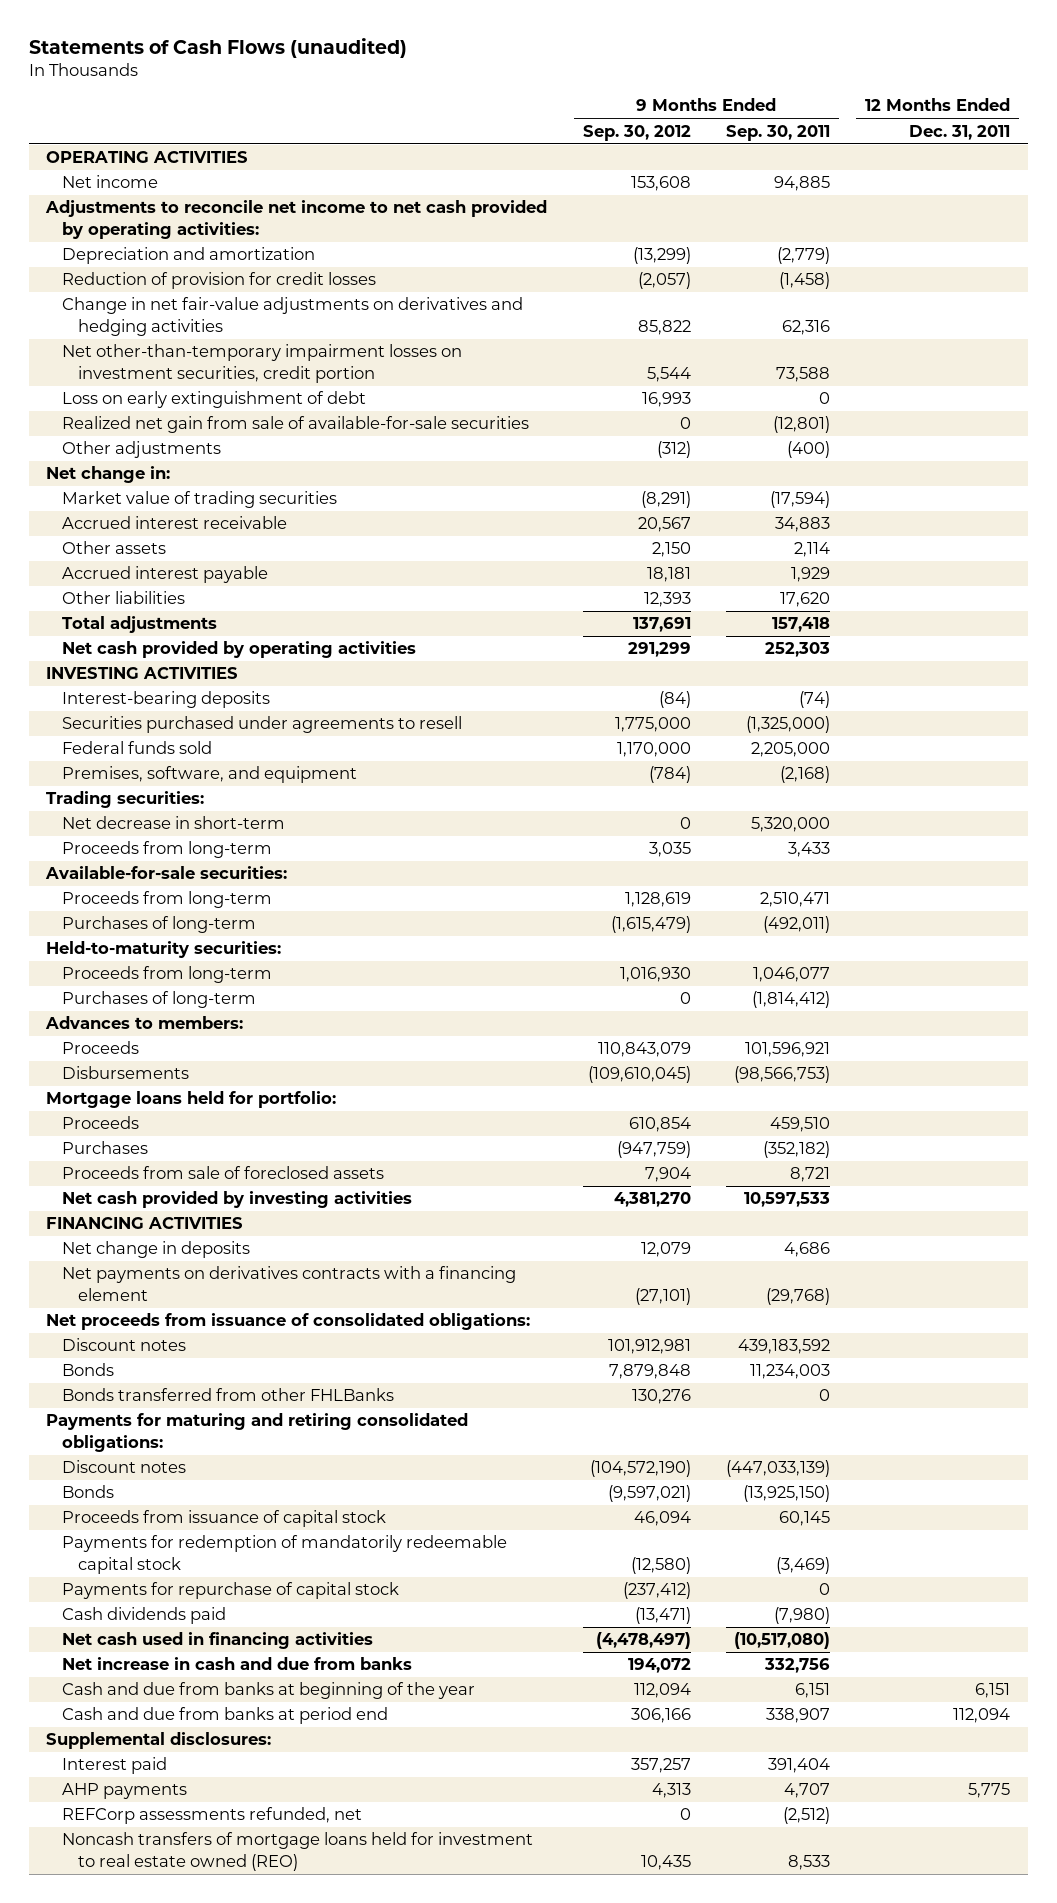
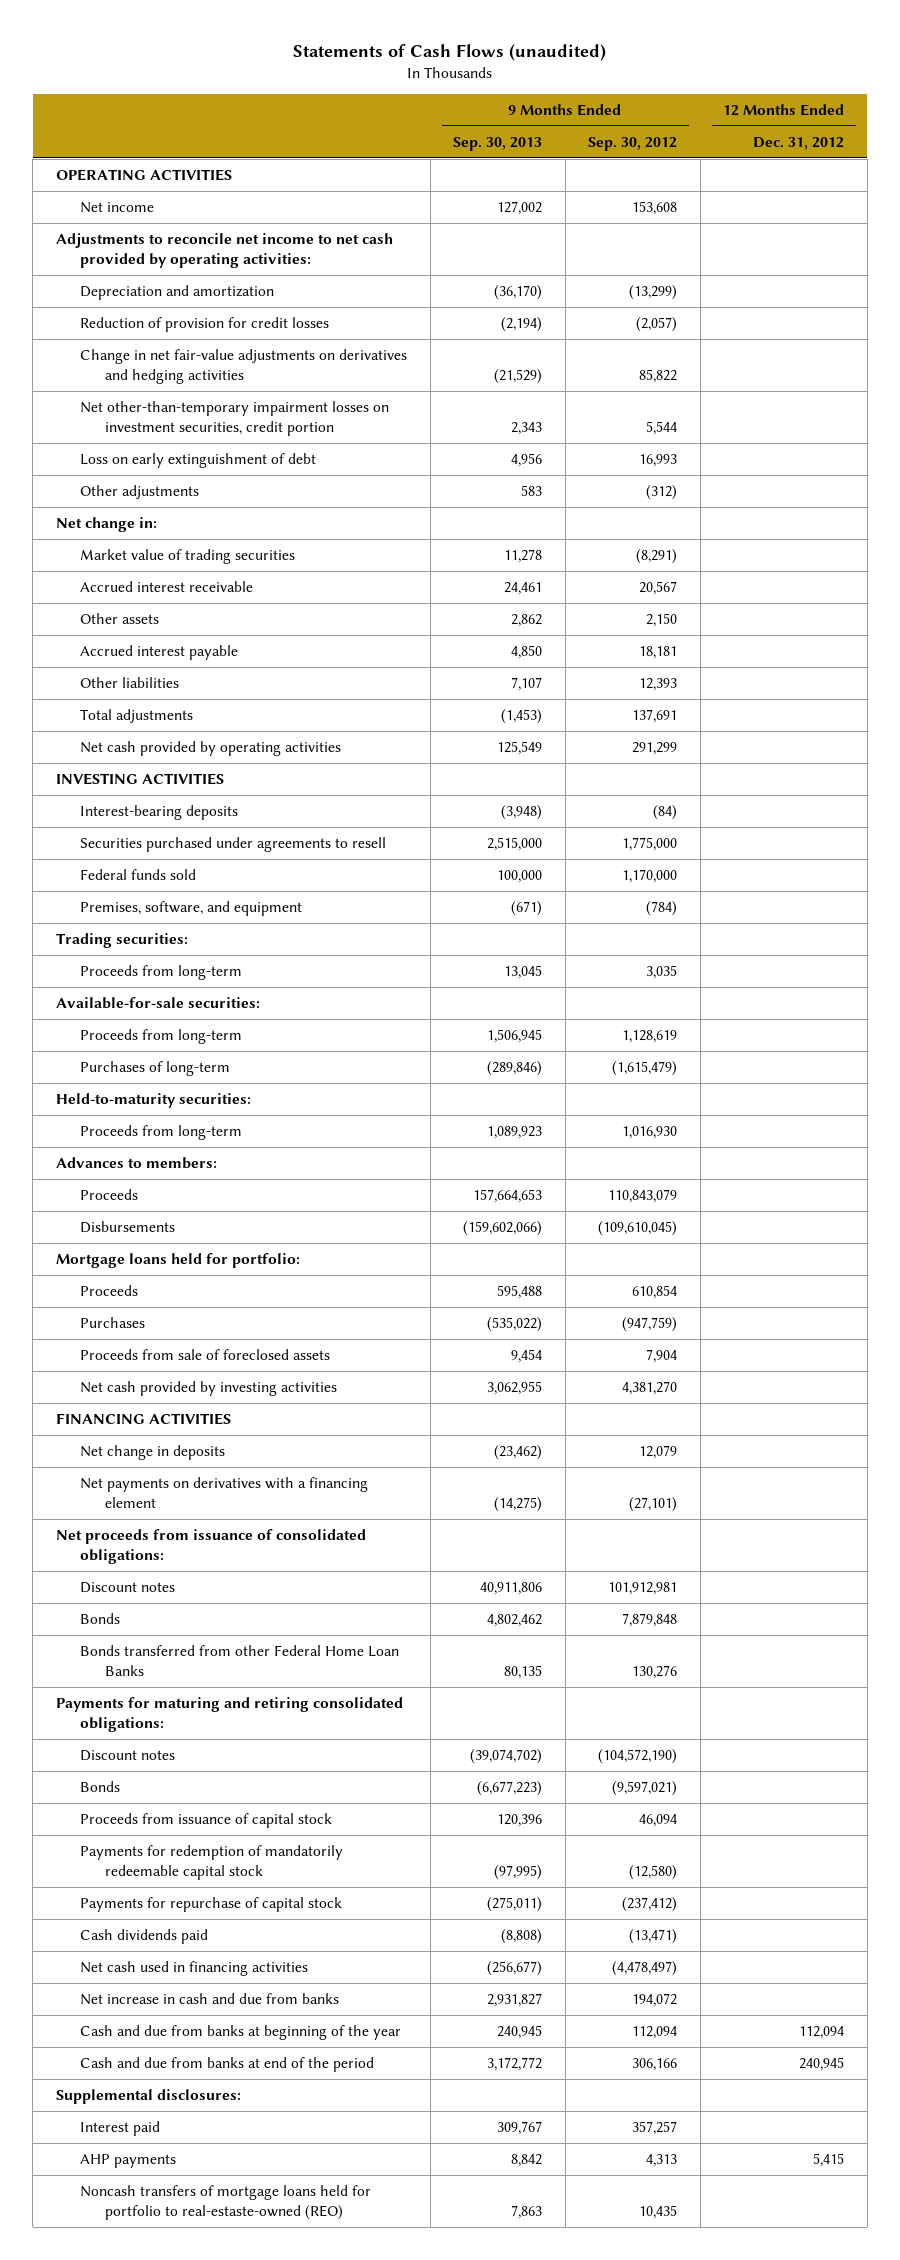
- | 9 Months Ended Sep. 30, 2012 | 9 Months Ended Sep. 30, 2011 | 12 Months Ended Dec. 31, 2011
+ | 9 Months Ended Sep. 30, 2013 | 9 Months Ended Sep. 30, 2012 | 12 Months Ended Dec. 31, 2012
- Realized net gain from sale of available-for-sale securities | 0 | (12,801) |
- Net decrease in short-term | 0 | 5,320,000 |
- Purchases of long-term | 0 | (1,814,412) |
- Net payments on derivatives contracts with a financing element | (27,101) | (29,768) |
+ Net payments on derivatives with a financing element | (14,275) | (27,101) |
- Bonds transferred from other FHLBanks | 130,276 | 0 |
+ Bonds transferred from other Federal Home Loan Banks | 80,135 | 130,276 |
- Cash and due from banks at period end | 306,166 | 338,907 | 112,094
+ Cash and due from banks at end of the period | 3,172,772 | 306,166 | 240,945
- REFCorp assessments refunded, net | 0 | (2,512) |
- Noncash transfers of mortgage loans held for investment to real estate owned (REO) | 10,435 | 8,533 |
+ Noncash transfers of mortgage loans held for portfolio to real-estaste-owned (REO) | 7,863 | 10,435 |

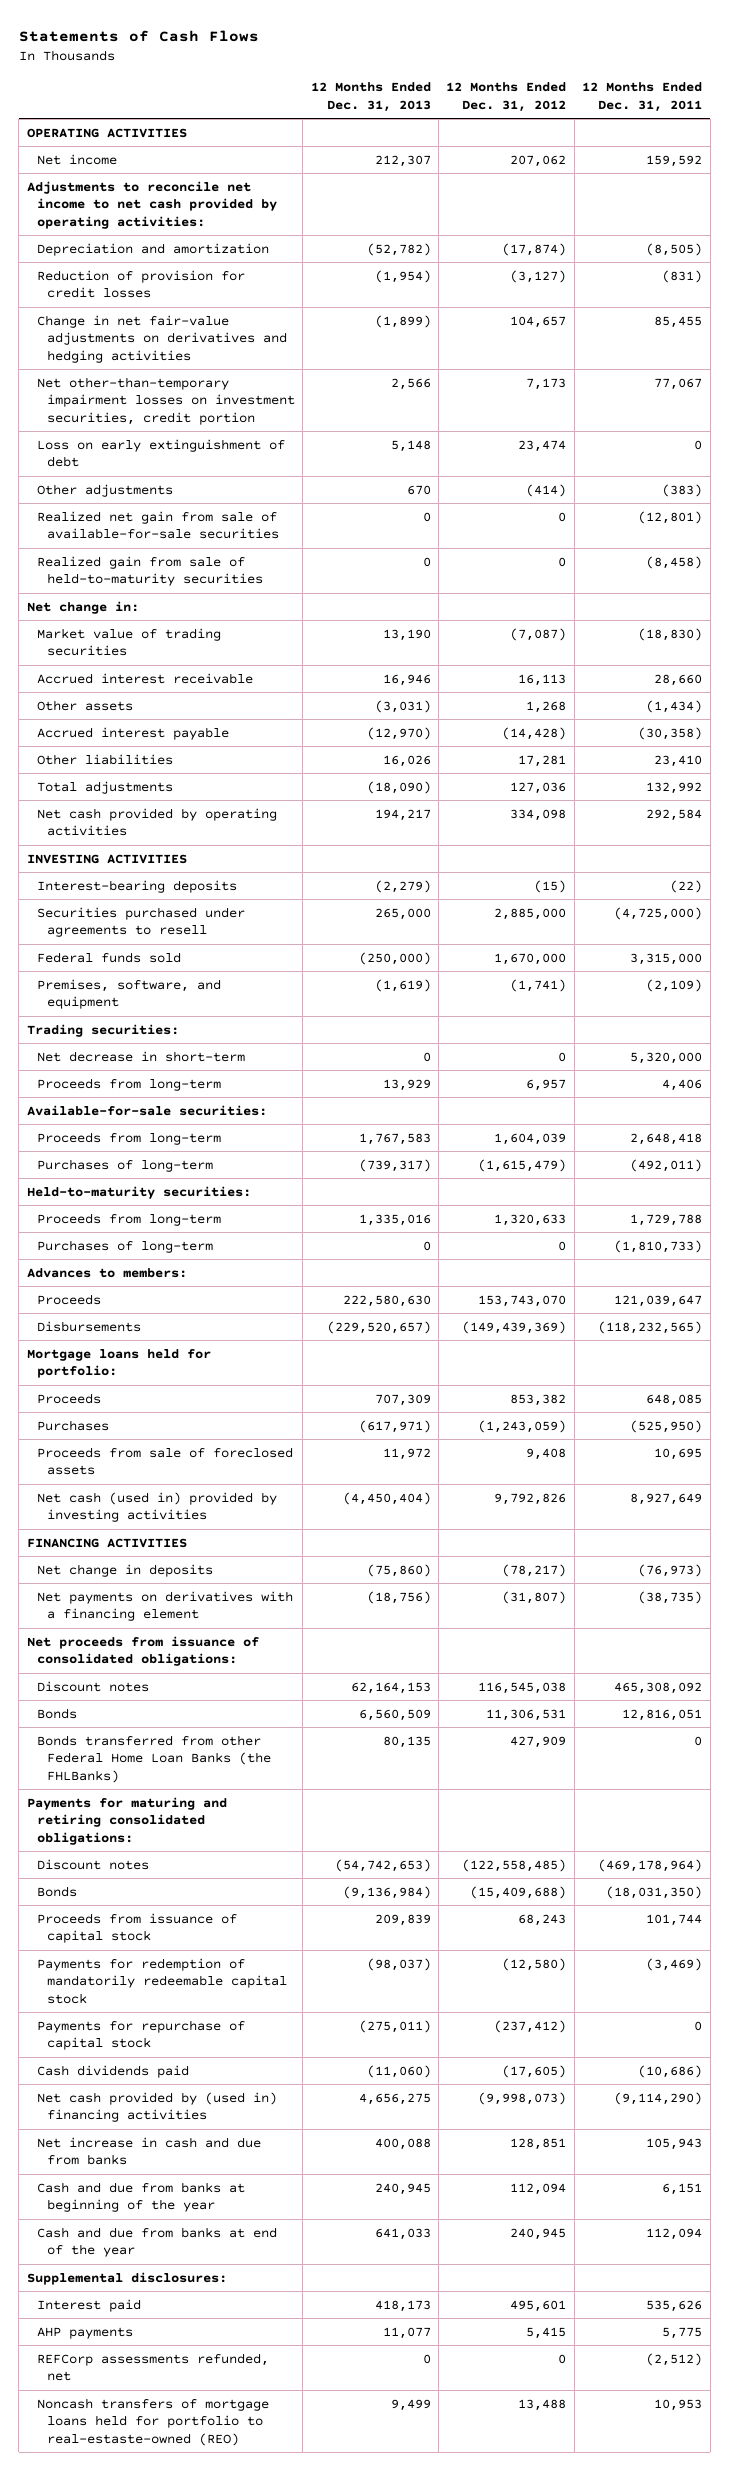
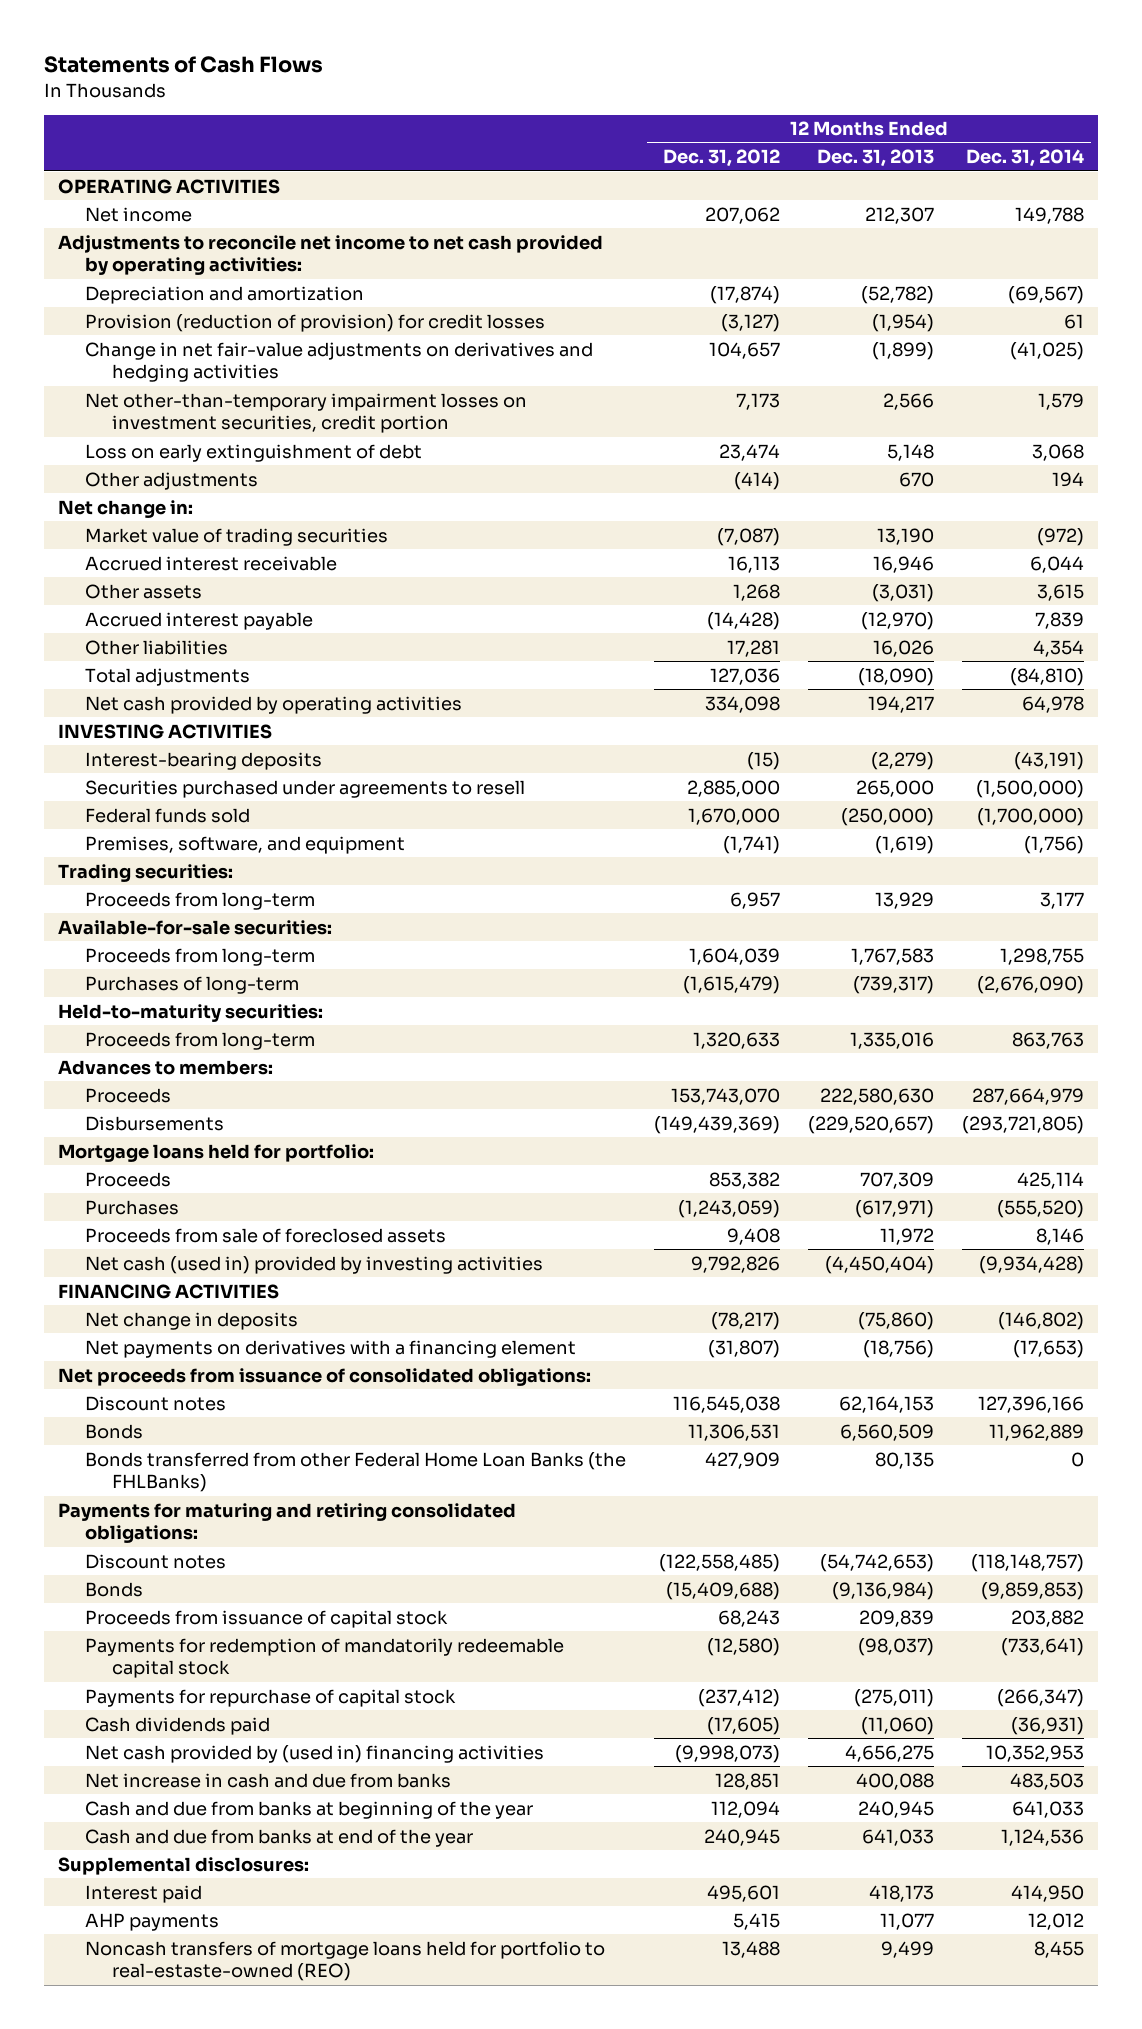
- | 12 Months Ended Dec. 31, 2013 | 12 Months Ended Dec. 31, 2012 | 12 Months Ended Dec. 31, 2011
+ | 12 Months Ended Dec. 31, 2012 | 12 Months Ended Dec. 31, 2013 | 12 Months Ended Dec. 31, 2014
- Reduction of provision for credit losses | (1,954) | (3,127) | (831)
+ Provision (reduction of provision) for credit losses | (3,127) | (1,954) | 61
- Realized net gain from sale of available-for-sale securities | 0 | 0 | (12,801)
- Realized gain from sale of held-to-maturity securities | 0 | 0 | (8,458)
- Net decrease in short-term | 0 | 0 | 5,320,000
- Purchases of long-term | 0 | 0 | (1,810,733)
- REFCorp assessments refunded, net | 0 | 0 | (2,512)

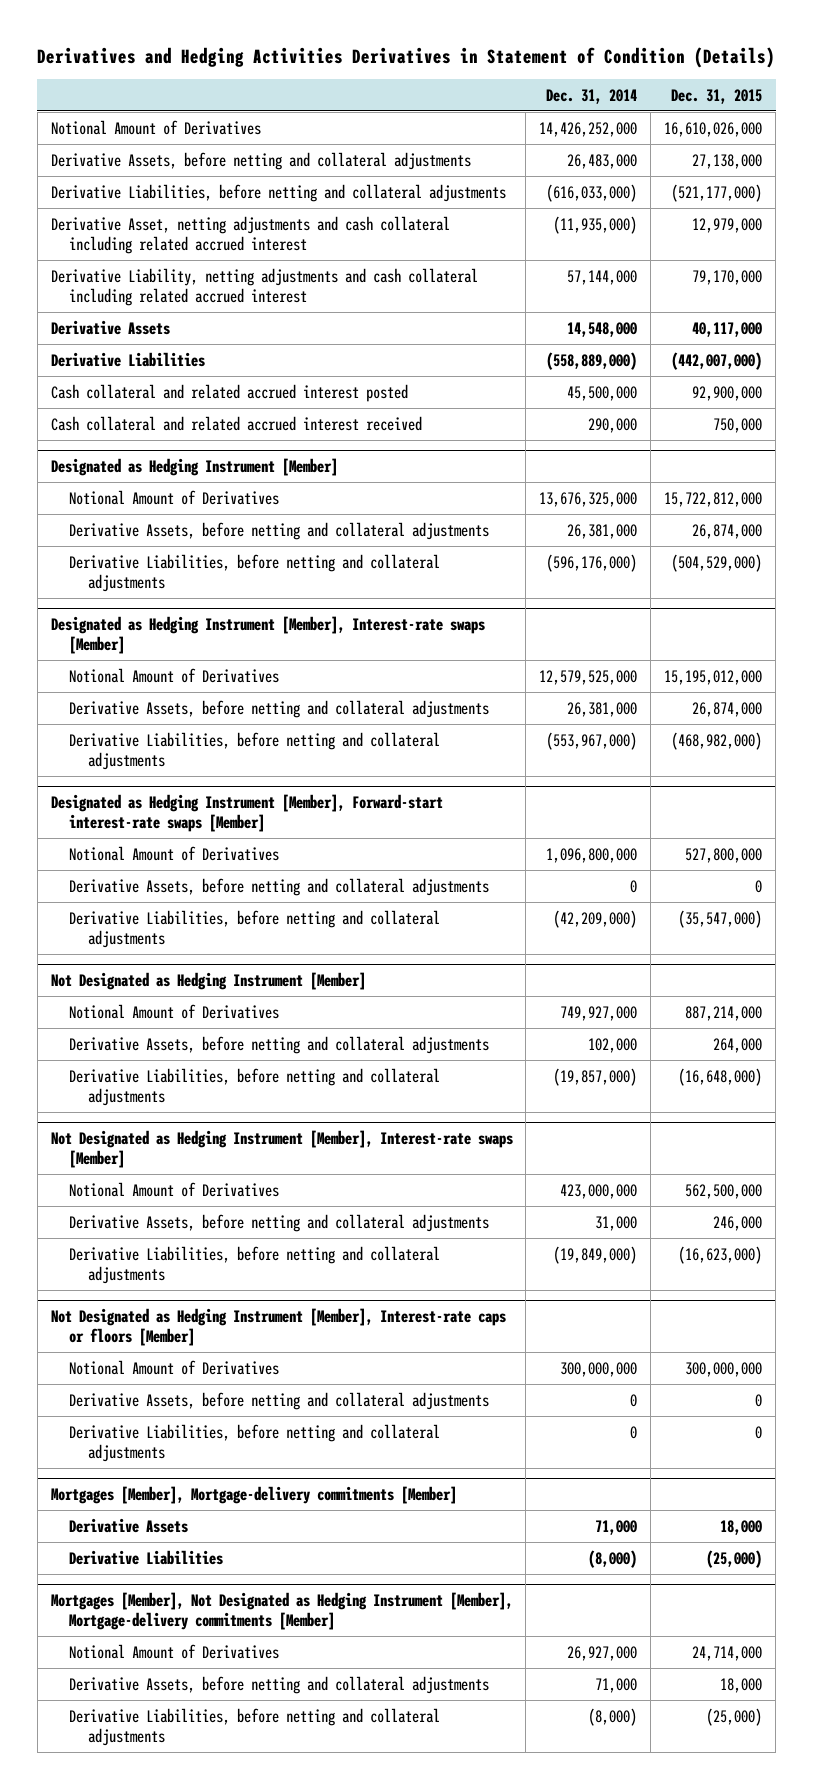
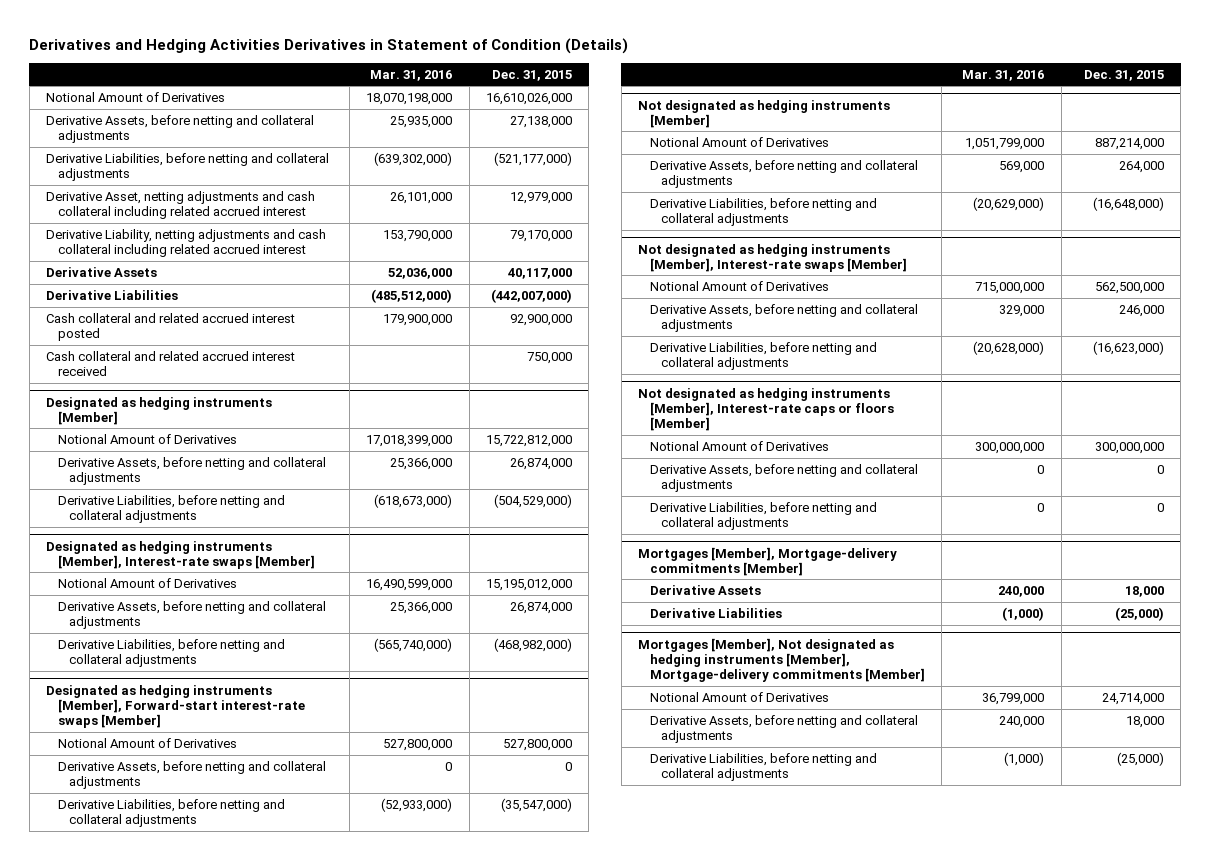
- | Dec. 31, 2014 | Dec. 31, 2015
+ | Mar. 31, 2016 | Dec. 31, 2015
- Designated as Hedging Instrument [Member]
+ Designated as hedging instruments [Member]
- Designated as Hedging Instrument [Member], Interest-rate swaps [Member]
+ Designated as hedging instruments [Member], Interest-rate swaps [Member]
- Designated as Hedging Instrument [Member], Forward-start interest-rate swaps [Member]
+ Designated as hedging instruments [Member], Forward-start interest-rate swaps [Member]
- Not Designated as Hedging Instrument [Member]
+ Not designated as hedging instruments [Member]
- Not Designated as Hedging Instrument [Member], Interest-rate swaps [Member]
+ Not designated as hedging instruments [Member], Interest-rate swaps [Member]
- Not Designated as Hedging Instrument [Member], Interest-rate caps or floors [Member]
+ Not designated as hedging instruments [Member], Interest-rate caps or floors [Member]
- Mortgages [Member], Not Designated as Hedging Instrument [Member], Mortgage-delivery commitments [Member]
+ Mortgages [Member], Not designated as hedging instruments [Member], Mortgage-delivery commitments [Member]

